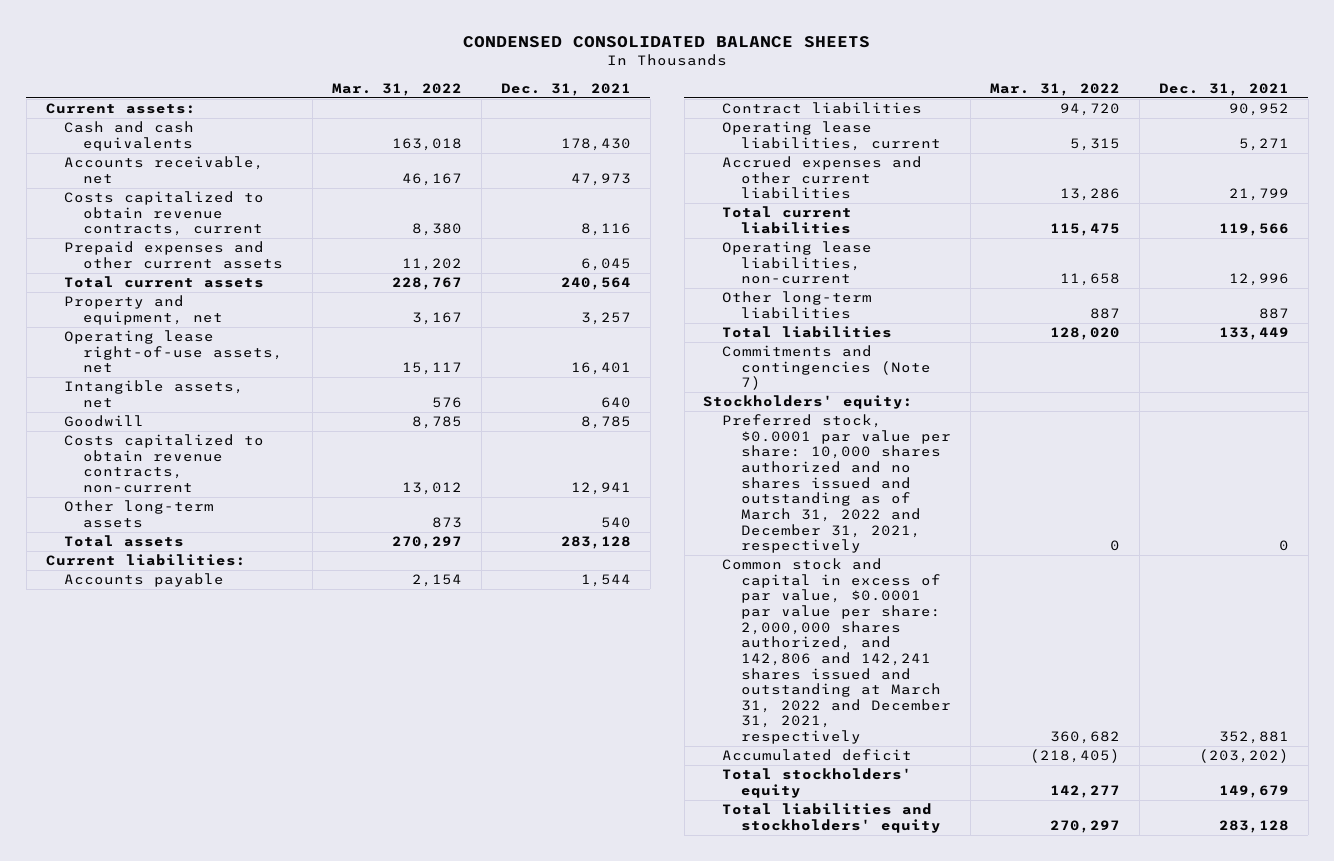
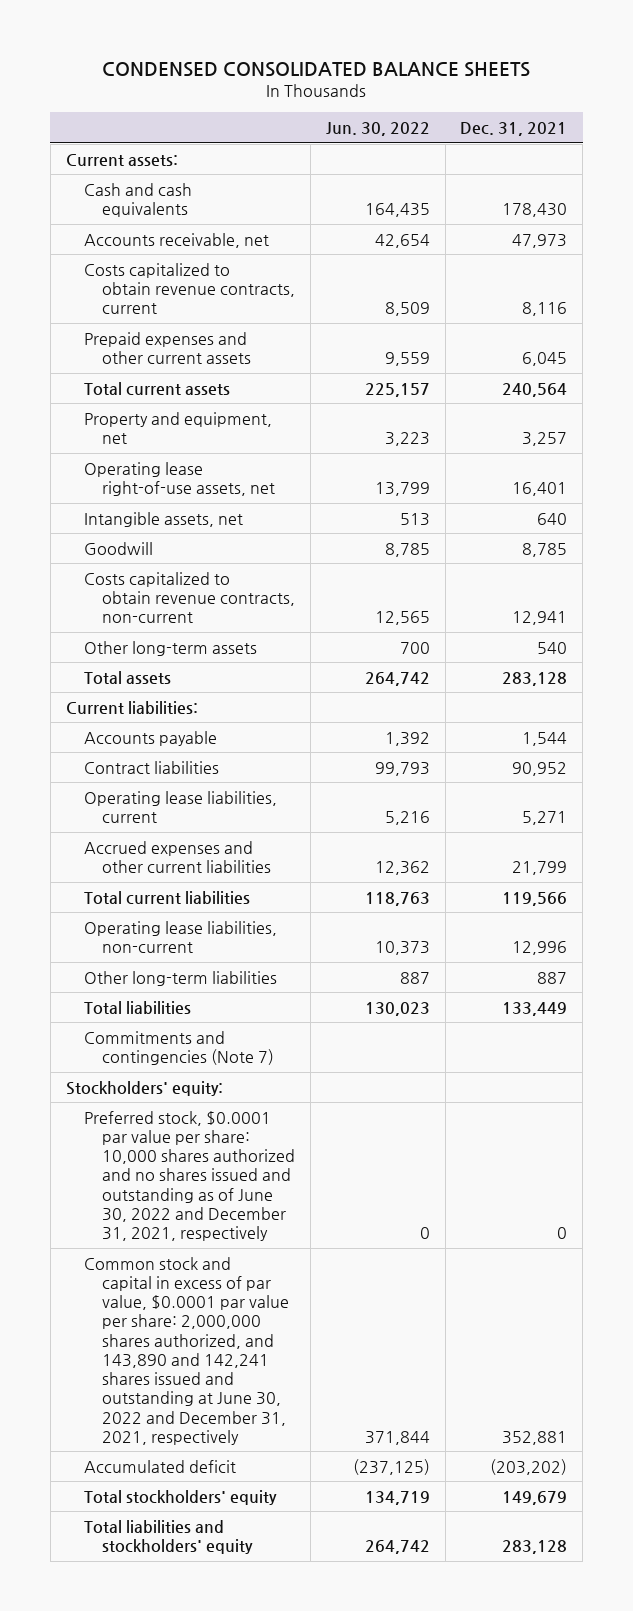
- | Mar. 31, 2022 | Dec. 31, 2021
+ | Jun. 30, 2022 | Dec. 31, 2021
- Preferred stock, $0.0001 par value per share: 10,000 shares authorized and no shares issued and outstanding as of March 31, 2022 and December 31, 2021, respectively | 0 | 0
- Common stock and capital in excess of par value, $0.0001 par value per share: 2,000,000 shares authorized, and 142,806 and 142,241 shares issued and outstanding at March 31, 2022 and December 31, 2021, respectively | 360,682 | 352,881
+ Preferred stock, $0.0001 par value per share: 10,000 shares authorized and no shares issued and outstanding as of June 30, 2022 and December 31, 2021, respectively | 0 | 0
+ Common stock and capital in excess of par value, $0.0001 par value per share: 2,000,000 shares authorized, and 143,890 and 142,241 shares issued and outstanding at June 30, 2022 and December 31, 2021, respectively | 371,844 | 352,881

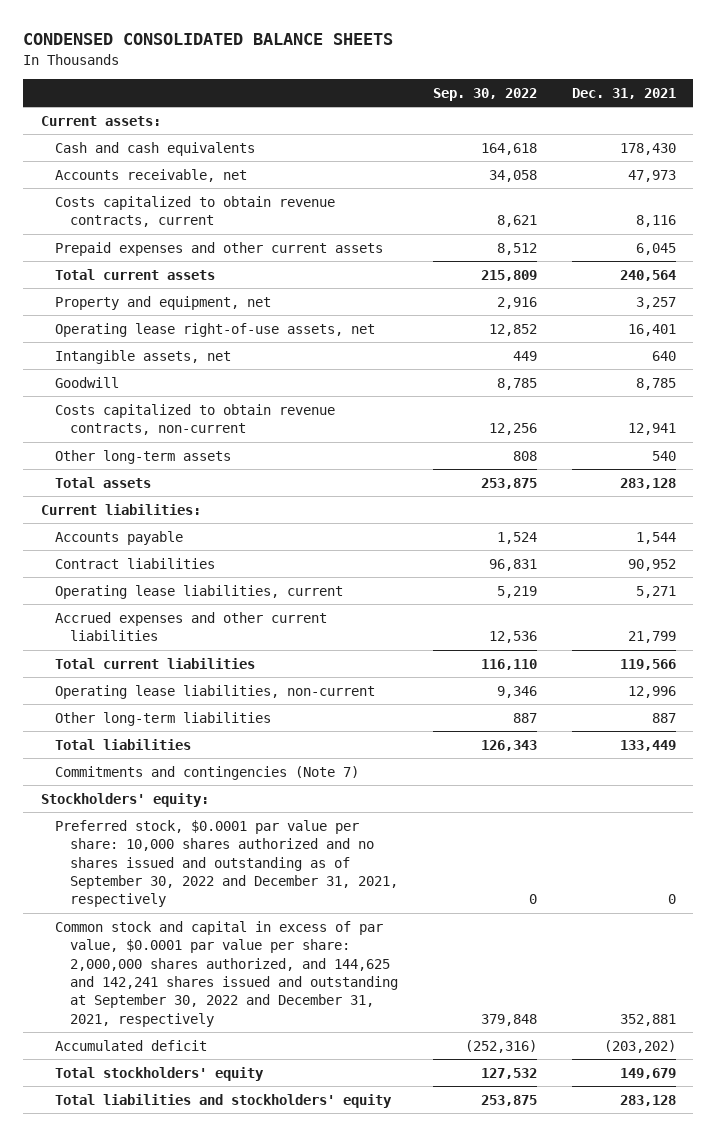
- | Jun. 30, 2022 | Dec. 31, 2021
+ | Sep. 30, 2022 | Dec. 31, 2021
- Preferred stock, $0.0001 par value per share: 10,000 shares authorized and no shares issued and outstanding as of June 30, 2022 and December 31, 2021, respectively | 0 | 0
- Common stock and capital in excess of par value, $0.0001 par value per share: 2,000,000 shares authorized, and 143,890 and 142,241 shares issued and outstanding at June 30, 2022 and December 31, 2021, respectively | 371,844 | 352,881
+ Preferred stock, $0.0001 par value per share: 10,000 shares authorized and no shares issued and outstanding as of September 30, 2022 and December 31, 2021, respectively | 0 | 0
+ Common stock and capital in excess of par value, $0.0001 par value per share: 2,000,000 shares authorized, and 144,625 and 142,241 shares issued and outstanding at September 30, 2022 and December 31, 2021, respectively | 379,848 | 352,881

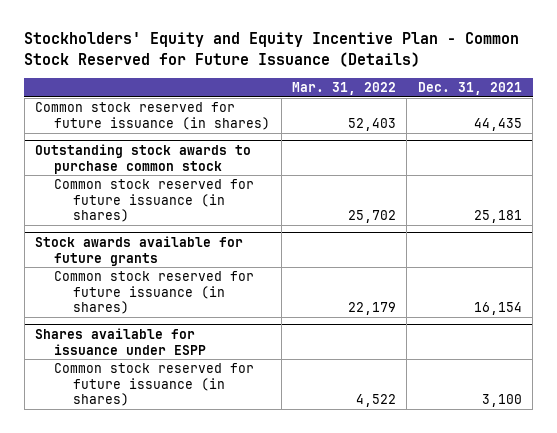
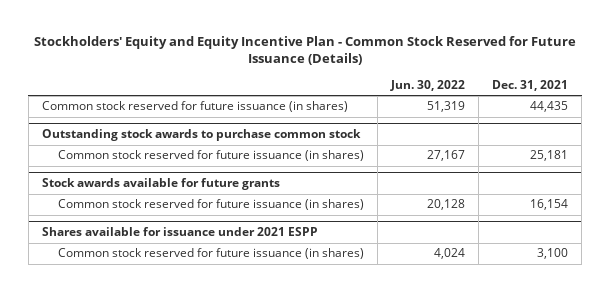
- | Mar. 31, 2022 | Dec. 31, 2021
+ | Jun. 30, 2022 | Dec. 31, 2021
- Shares available for issuance under ESPP
+ Shares available for issuance under 2021 ESPP

